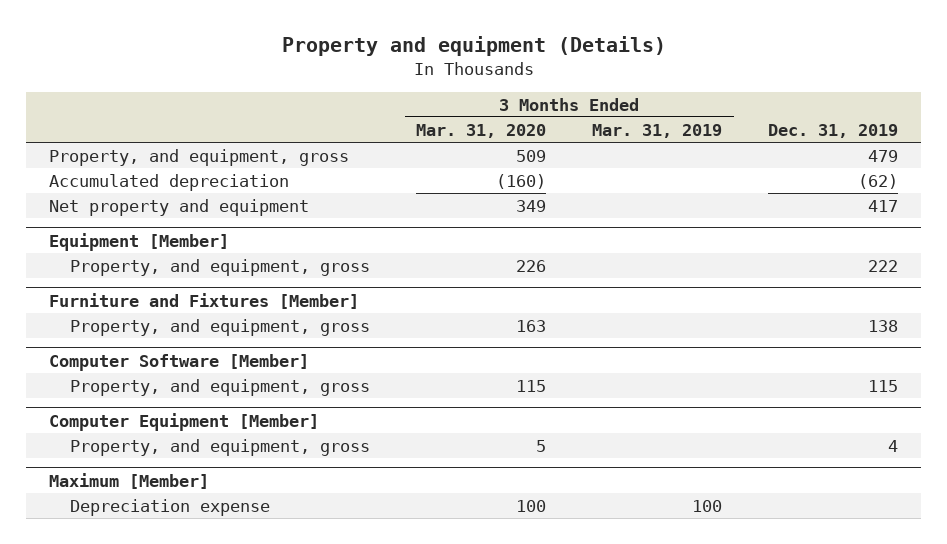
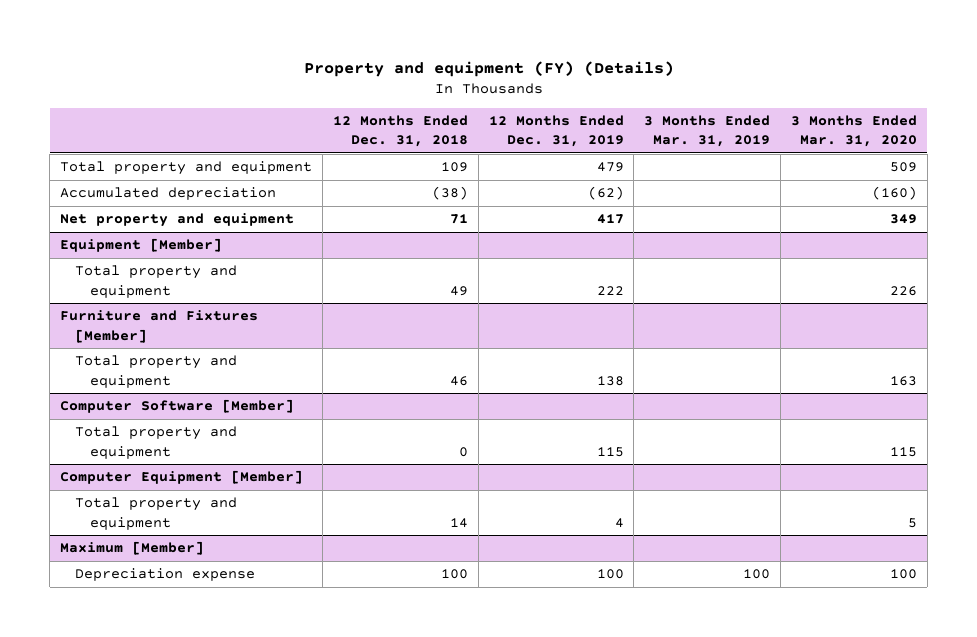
- Property and equipment (Details)
+ Property and equipment (FY) (Details)
- | 3 Months Ended Mar. 31, 2020 | 3 Months Ended Mar. 31, 2019 | Dec. 31, 2019
+ | 12 Months Ended Dec. 31, 2018 | 12 Months Ended Dec. 31, 2019 | 3 Months Ended Mar. 31, 2019 | 3 Months Ended Mar. 31, 2020
- Property, and equipment, gross | 509 | | 479
+ Total property and equipment | 109 | 479 | | 509
@ Equipment [Member]
- Property, and equipment, gross | 226 | | 222
+ Total property and equipment | 49 | 222 | | 226
@ Furniture and Fixtures [Member]
- Property, and equipment, gross | 163 | | 138
+ Total property and equipment | 46 | 138 | | 163
@ Computer Software [Member]
- Property, and equipment, gross | 115 | | 115
+ Total property and equipment | 0 | 115 | | 115
@ Computer Equipment [Member]
- Property, and equipment, gross | 5 | | 4
+ Total property and equipment | 14 | 4 | | 5

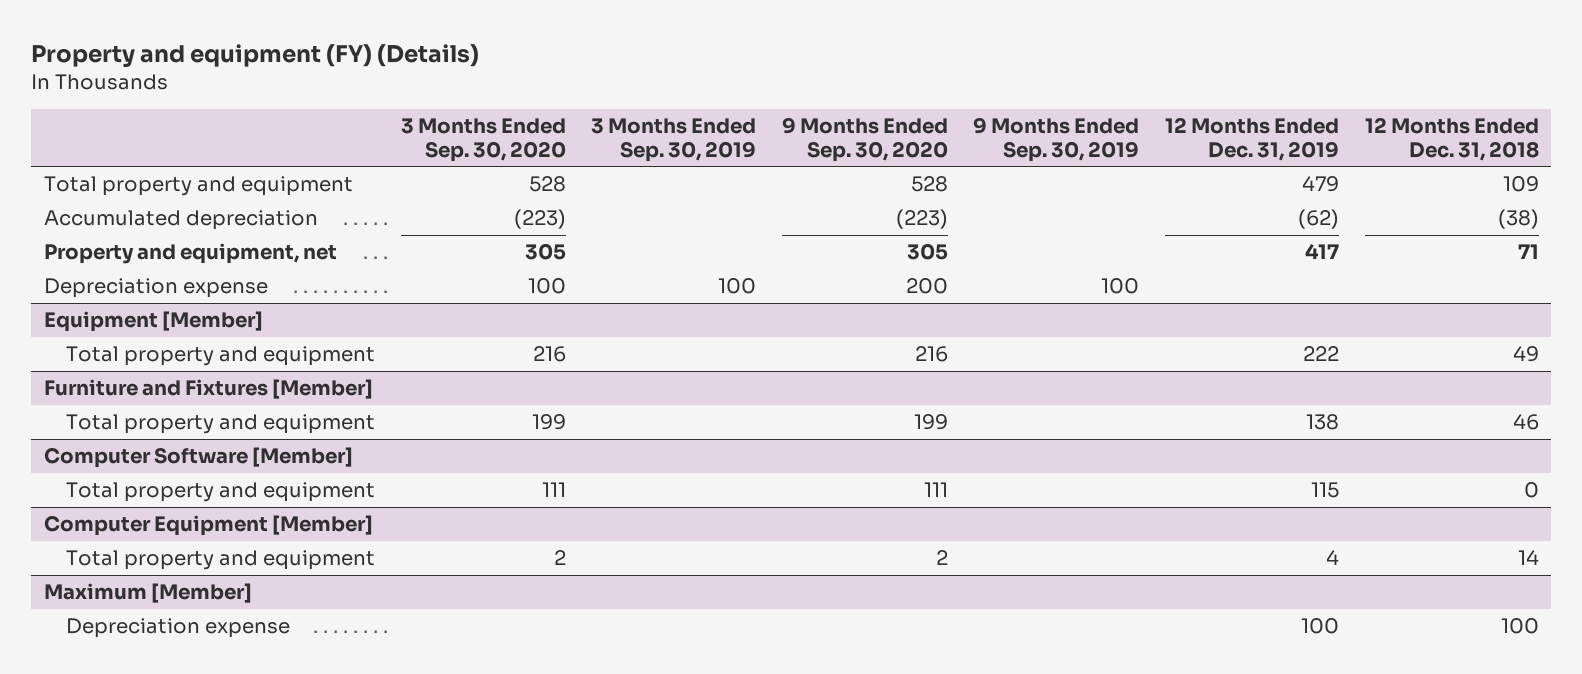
- | 12 Months Ended Dec. 31, 2018 | 12 Months Ended Dec. 31, 2019 | 3 Months Ended Mar. 31, 2019 | 3 Months Ended Mar. 31, 2020
+ | 3 Months Ended Sep. 30, 2020 | 3 Months Ended Sep. 30, 2019 | 9 Months Ended Sep. 30, 2020 | 9 Months Ended Sep. 30, 2019 | 12 Months Ended Dec. 31, 2019 | 12 Months Ended Dec. 31, 2018
- Net property and equipment | 71 | 417 | | 349
+ Property and equipment, net | 305 | | 305 | | 417 | 71
+ Depreciation expense | 100 | 100 | 200 | 100 | |

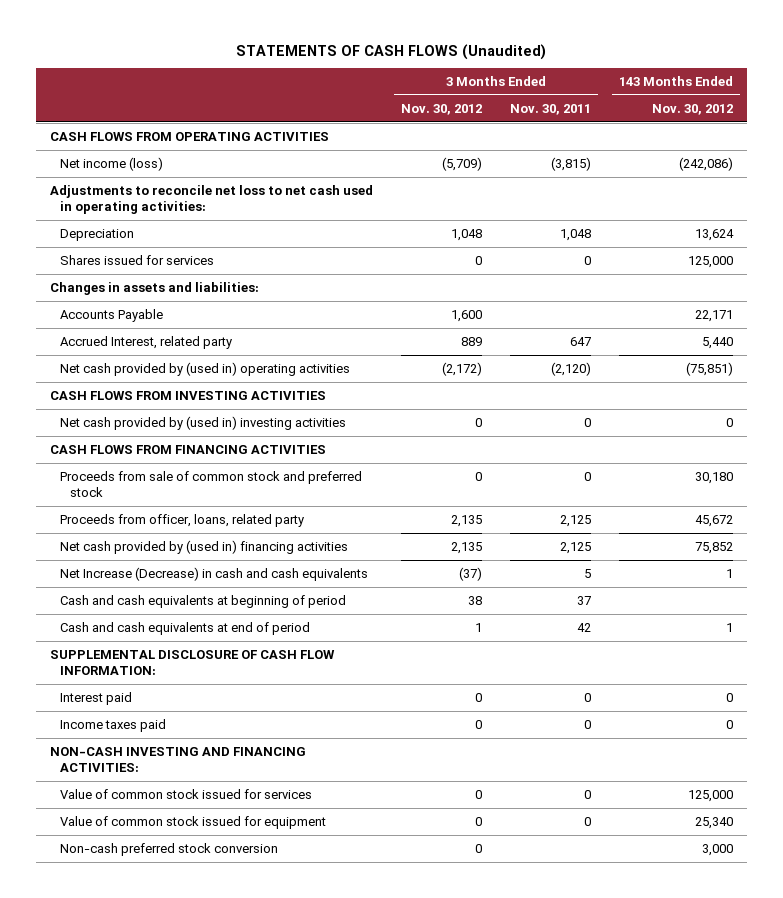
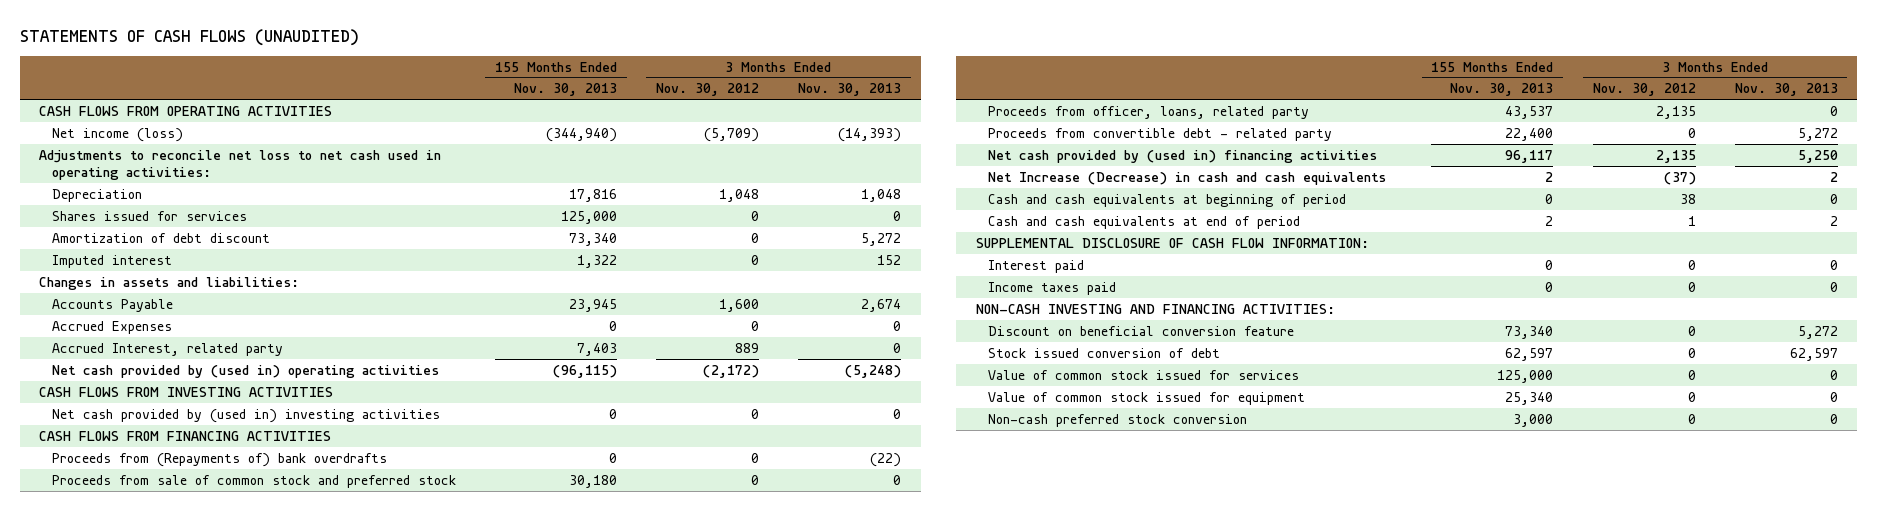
- STATEMENTS OF CASH FLOWS (Unaudited)
+ STATEMENTS OF CASH FLOWS (UNAUDITED)
- | 3 Months Ended Nov. 30, 2012 | 3 Months Ended Nov. 30, 2011 | 143 Months Ended Nov. 30, 2012
+ | 155 Months Ended Nov. 30, 2013 | 3 Months Ended Nov. 30, 2012 | 3 Months Ended Nov. 30, 2013
+ Amortization of debt discount | 73,340 | 0 | 5,272
+ Imputed interest | 1,322 | 0 | 152
+ Accrued Expenses | 0 | 0 | 0
+ Proceeds from (Repayments of) bank overdrafts | 0 | 0 | (22)
+ Proceeds from convertible debt - related party | 22,400 | 0 | 5,272
+ Discount on beneficial conversion feature | 73,340 | 0 | 5,272
+ Stock issued conversion of debt | 62,597 | 0 | 62,597

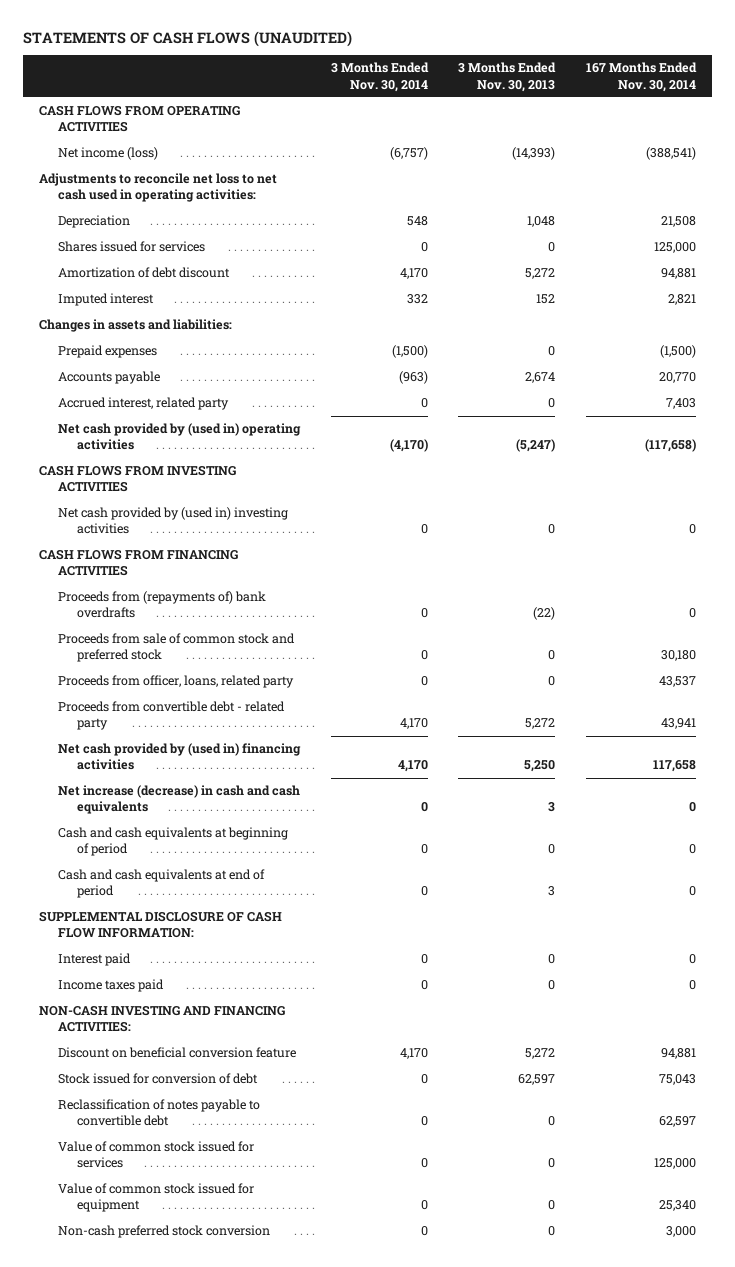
- | 155 Months Ended Nov. 30, 2013 | 3 Months Ended Nov. 30, 2012 | 3 Months Ended Nov. 30, 2013
+ | 3 Months Ended Nov. 30, 2014 | 3 Months Ended Nov. 30, 2013 | 167 Months Ended Nov. 30, 2014
- Accounts Payable | 23,945 | 1,600 | 2,674
- Accrued Expenses | 0 | 0 | 0
- Accrued Interest, related party | 7,403 | 889 | 0
- Net cash provided by (used in) operating activities | (96,115) | (2,172) | (5,248)
+ Prepaid expenses | (1,500) | 0 | (1,500)
+ Accounts payable | (963) | 2,674 | 20,770
+ Accrued interest, related party | 0 | 0 | 7,403
+ Net cash provided by (used in) operating activities | (4,170) | (5,247) | (117,658)
- Proceeds from (Repayments of) bank overdrafts | 0 | 0 | (22)
+ Proceeds from (repayments of) bank overdrafts | 0 | (22) | 0
- Net Increase (Decrease) in cash and cash equivalents | 2 | (37) | 2
+ Net increase (decrease) in cash and cash equivalents | 0 | 3 | 0
- Cash and cash equivalents at end of period | 2 | 1 | 2
+ Cash and cash equivalents at end of period | 0 | 3 | 0
- Stock issued conversion of debt | 62,597 | 0 | 62,597
+ Stock issued for conversion of debt | 0 | 62,597 | 75,043
+ Reclassification of notes payable to convertible debt | 0 | 0 | 62,597

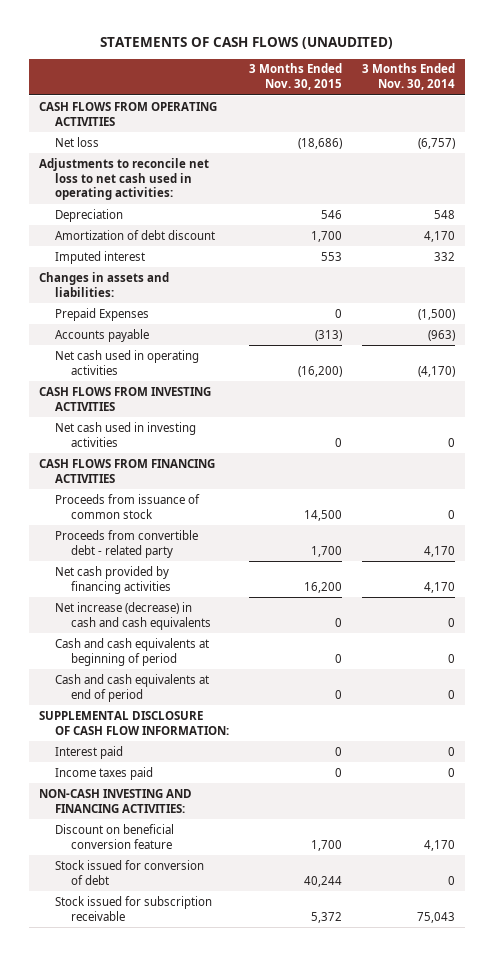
- | 3 Months Ended Nov. 30, 2014 | 3 Months Ended Nov. 30, 2013 | 167 Months Ended Nov. 30, 2014
+ | 3 Months Ended Nov. 30, 2015 | 3 Months Ended Nov. 30, 2014
- Net income (loss) | (6,757) | (14,393) | (388,541)
+ Net loss | (18,686) | (6,757)
- Shares issued for services | 0 | 0 | 125,000
- Prepaid expenses | (1,500) | 0 | (1,500)
+ Prepaid Expenses | 0 | (1,500)
- Accrued interest, related party | 0 | 0 | 7,403
- Net cash provided by (used in) operating activities | (4,170) | (5,247) | (117,658)
+ Net cash used in operating activities | (16,200) | (4,170)
- Net cash provided by (used in) investing activities | 0 | 0 | 0
+ Net cash used in investing activities | 0 | 0
- Proceeds from (repayments of) bank overdrafts | 0 | (22) | 0
- Proceeds from sale of common stock and preferred stock | 0 | 0 | 30,180
- Proceeds from officer, loans, related party | 0 | 0 | 43,537
+ Proceeds from issuance of common stock | 14,500 | 0
- Net cash provided by (used in) financing activities | 4,170 | 5,250 | 117,658
+ Net cash provided by financing activities | 16,200 | 4,170
- Reclassification of notes payable to convertible debt | 0 | 0 | 62,597
- Value of common stock issued for services | 0 | 0 | 125,000
- Value of common stock issued for equipment | 0 | 0 | 25,340
- Non-cash preferred stock conversion | 0 | 0 | 3,000
+ Stock issued for subscription receivable | 5,372 | 75,043

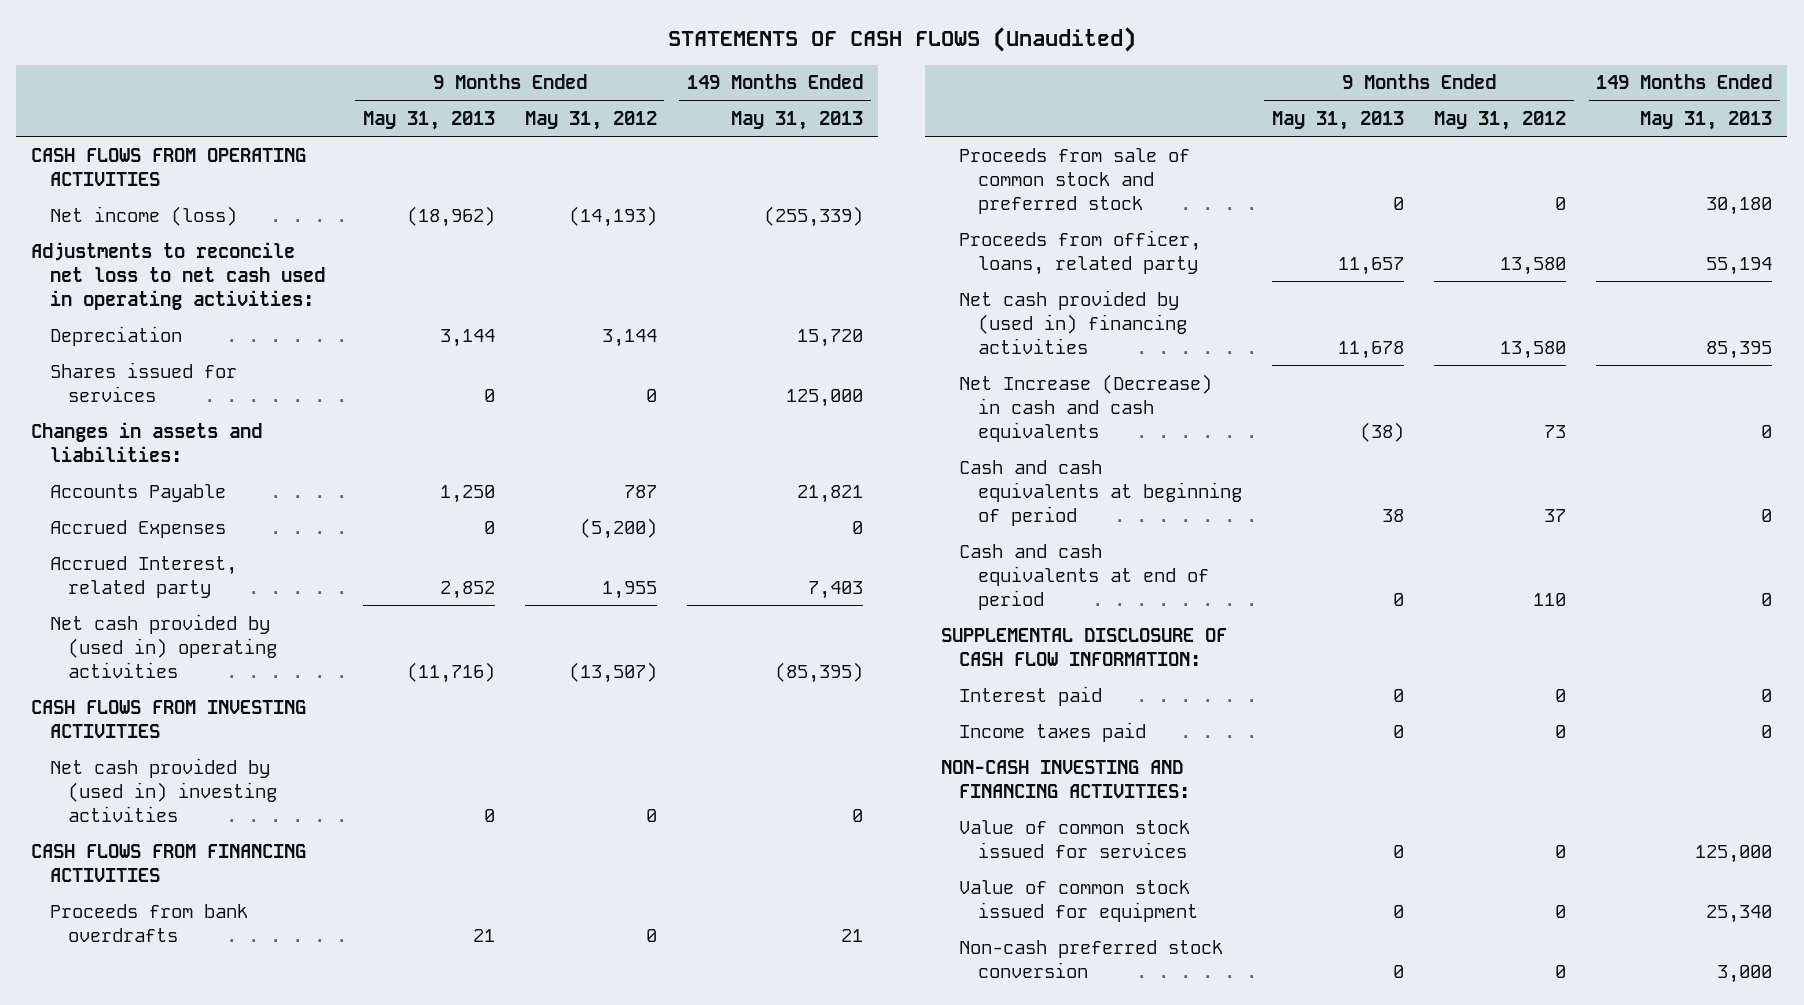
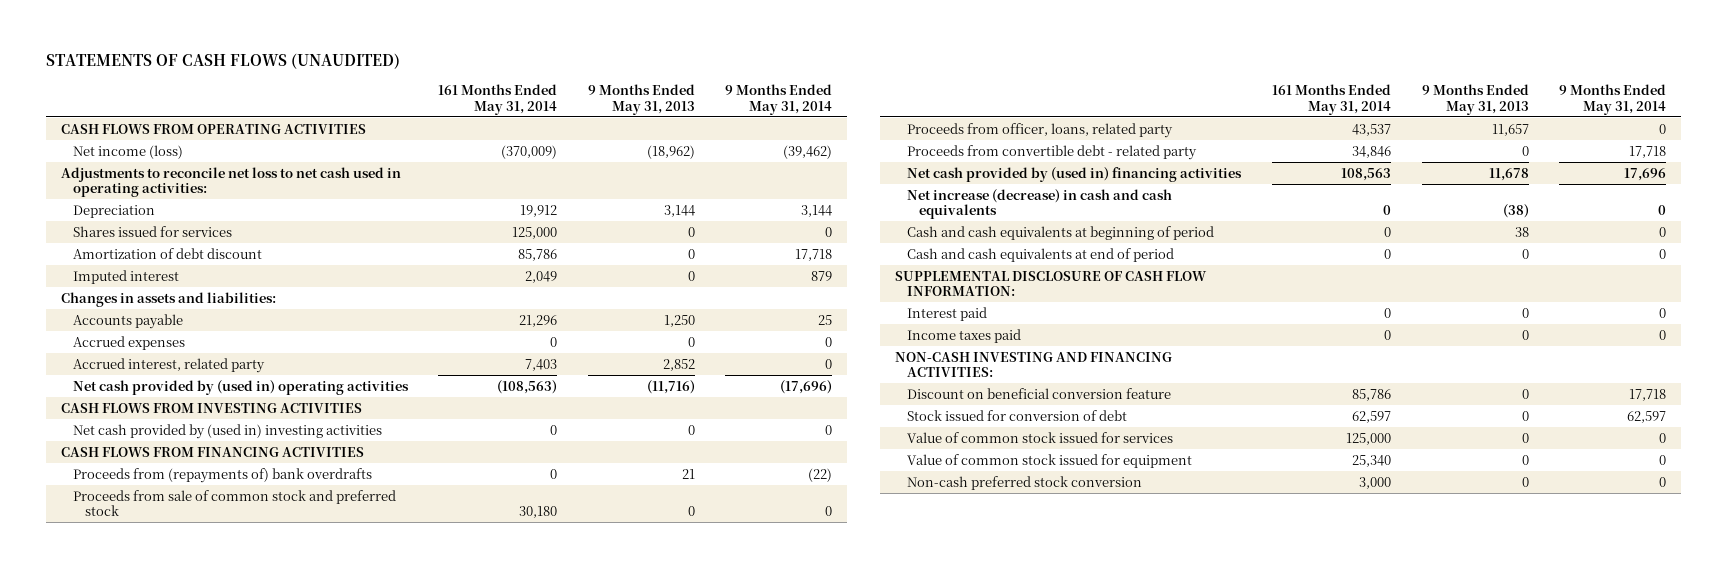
- STATEMENTS OF CASH FLOWS (Unaudited)
+ STATEMENTS OF CASH FLOWS (UNAUDITED)
- | 9 Months Ended May 31, 2013 | 9 Months Ended May 31, 2012 | 149 Months Ended May 31, 2013
+ | 161 Months Ended May 31, 2014 | 9 Months Ended May 31, 2013 | 9 Months Ended May 31, 2014
+ Amortization of debt discount | 85,786 | 0 | 17,718
+ Imputed interest | 2,049 | 0 | 879
- Accounts Payable | 1,250 | 787 | 21,821
- Accrued Expenses | 0 | (5,200) | 0
- Accrued Interest, related party | 2,852 | 1,955 | 7,403
+ Accounts payable | 21,296 | 1,250 | 25
+ Accrued expenses | 0 | 0 | 0
+ Accrued interest, related party | 7,403 | 2,852 | 0
- Proceeds from bank overdrafts | 21 | 0 | 21
+ Proceeds from (repayments of) bank overdrafts | 0 | 21 | (22)
+ Proceeds from convertible debt - related party | 34,846 | 0 | 17,718
- Net Increase (Decrease) in cash and cash equivalents | (38) | 73 | 0
+ Net increase (decrease) in cash and cash equivalents | 0 | (38) | 0
+ Discount on beneficial conversion feature | 85,786 | 0 | 17,718
+ Stock issued for conversion of debt | 62,597 | 0 | 62,597

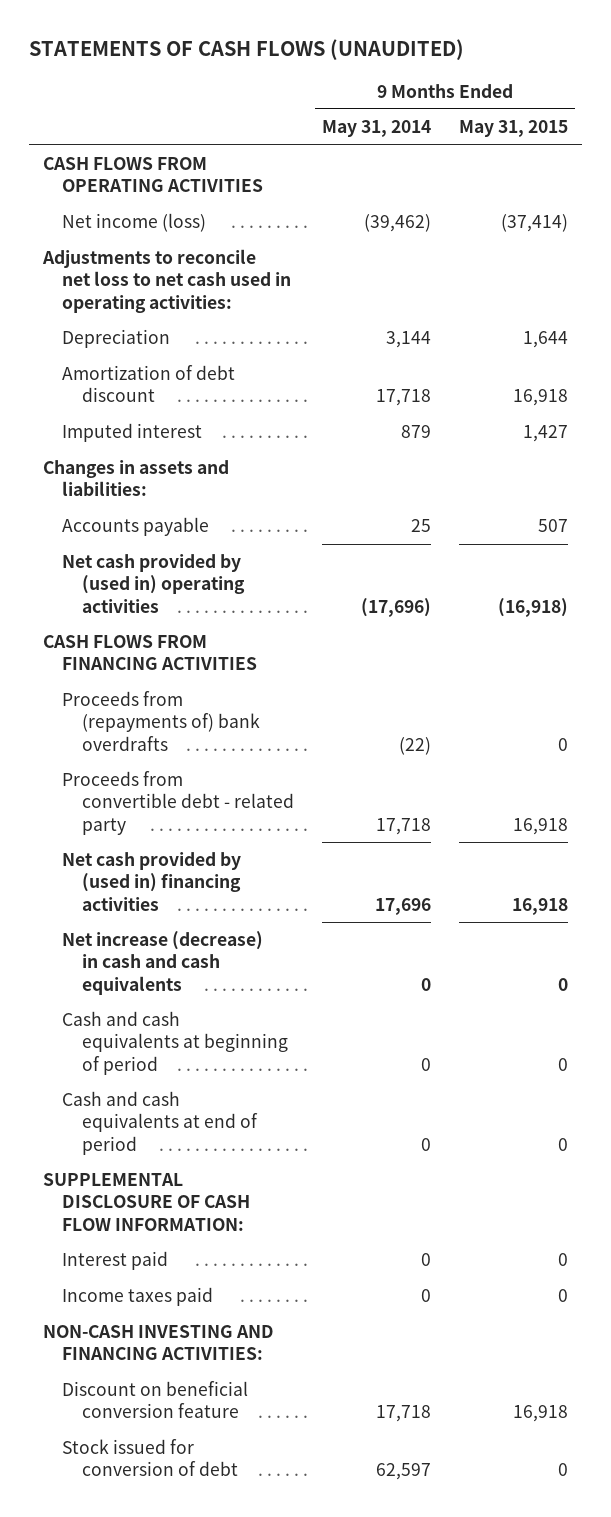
- | 161 Months Ended May 31, 2014 | 9 Months Ended May 31, 2013 | 9 Months Ended May 31, 2014
+ | 9 Months Ended May 31, 2014 | 9 Months Ended May 31, 2015
- Shares issued for services | 125,000 | 0 | 0
- Accrued expenses | 0 | 0 | 0
- Accrued interest, related party | 7,403 | 2,852 | 0
- CASH FLOWS FROM INVESTING ACTIVITIES
- Net cash provided by (used in) investing activities | 0 | 0 | 0
- Proceeds from sale of common stock and preferred stock | 30,180 | 0 | 0
- Proceeds from officer, loans, related party | 43,537 | 11,657 | 0
- Value of common stock issued for services | 125,000 | 0 | 0
- Value of common stock issued for equipment | 25,340 | 0 | 0
- Non-cash preferred stock conversion | 3,000 | 0 | 0

